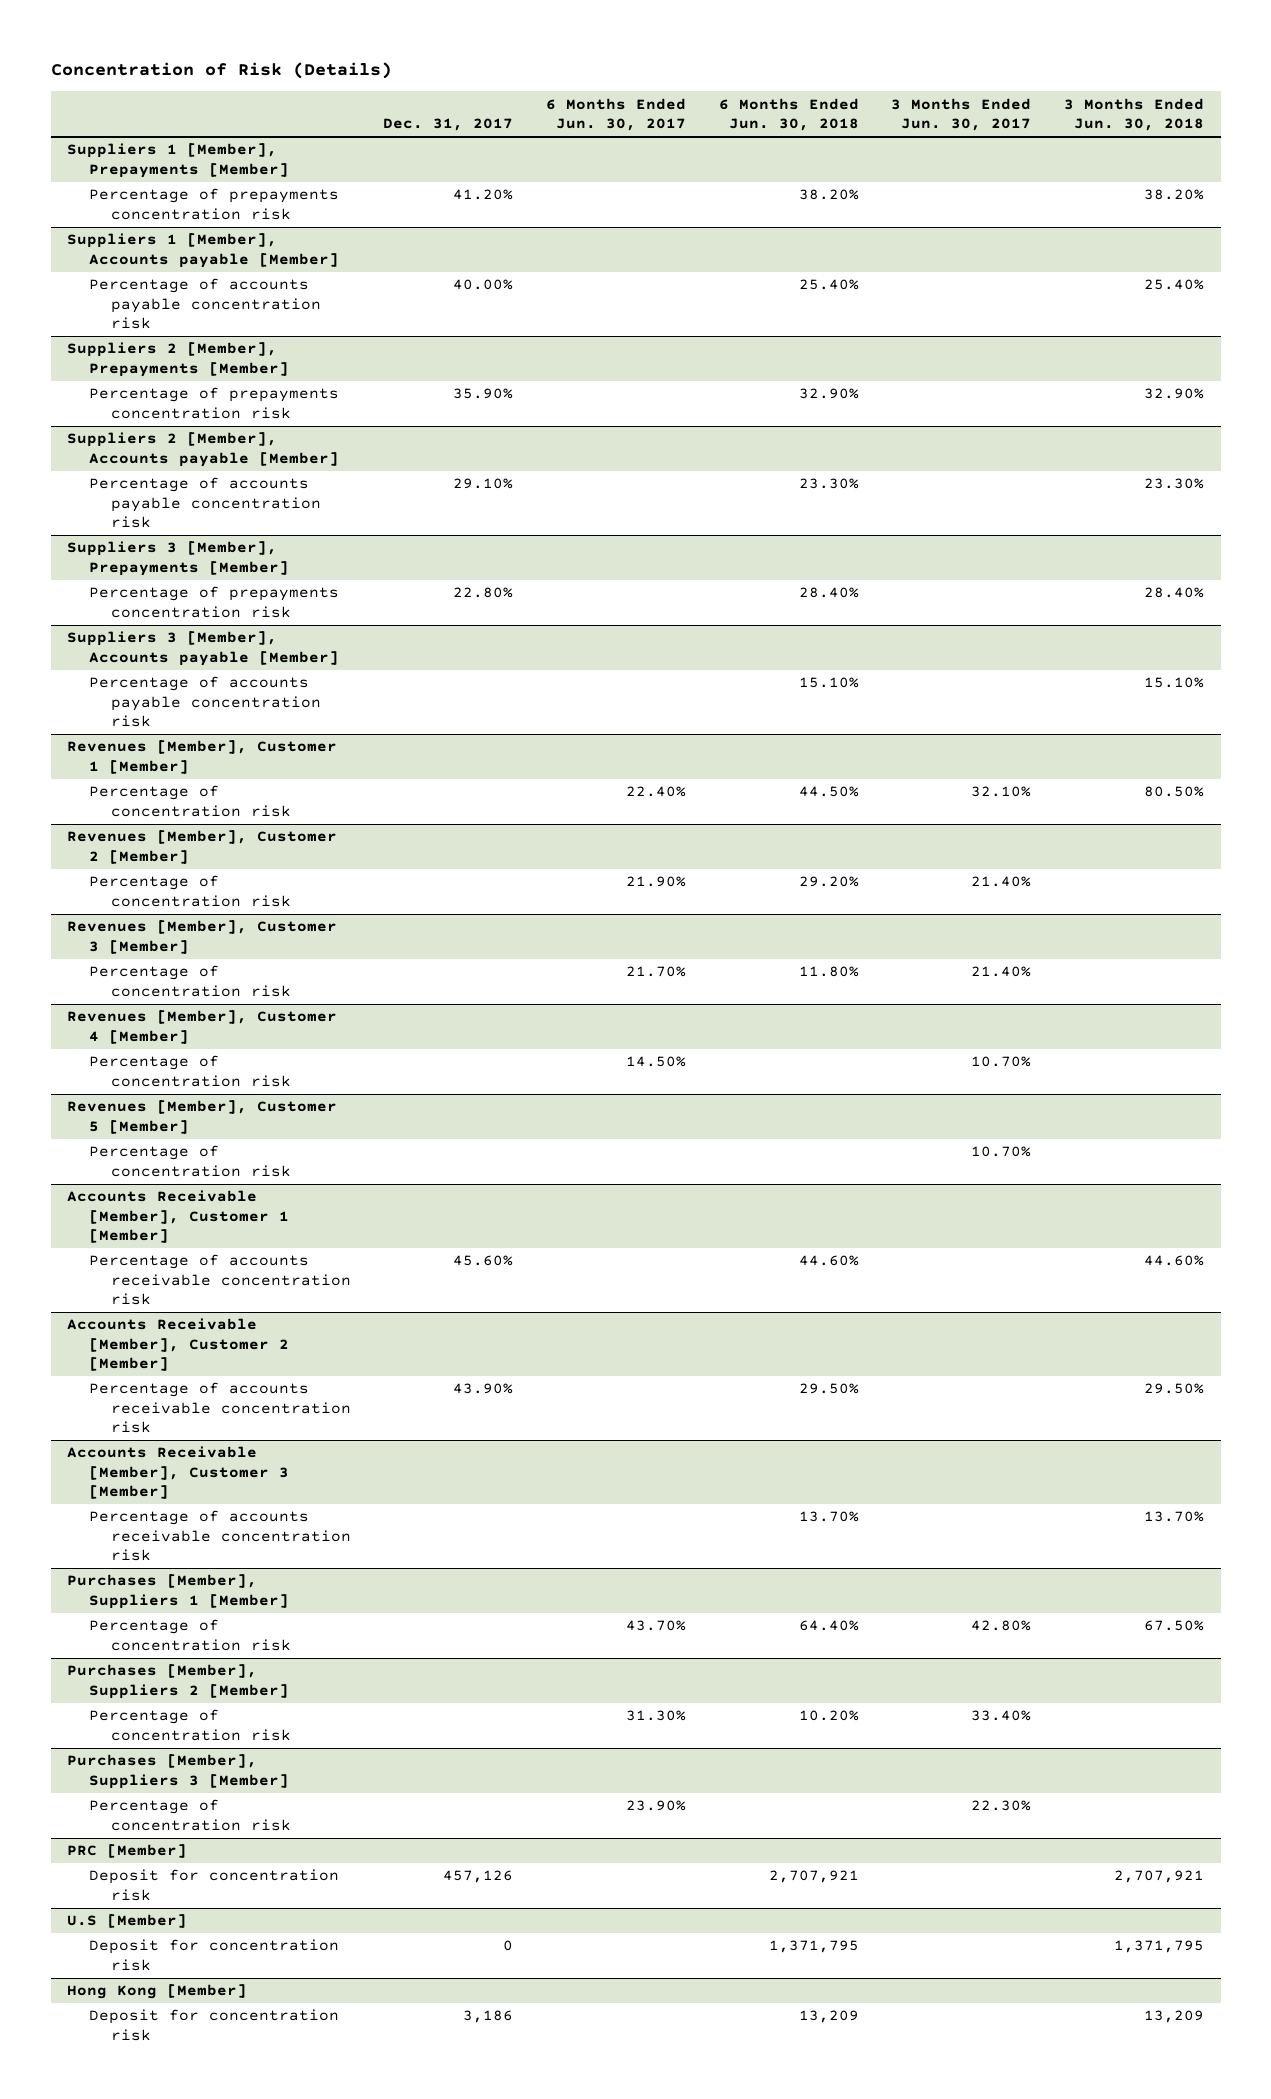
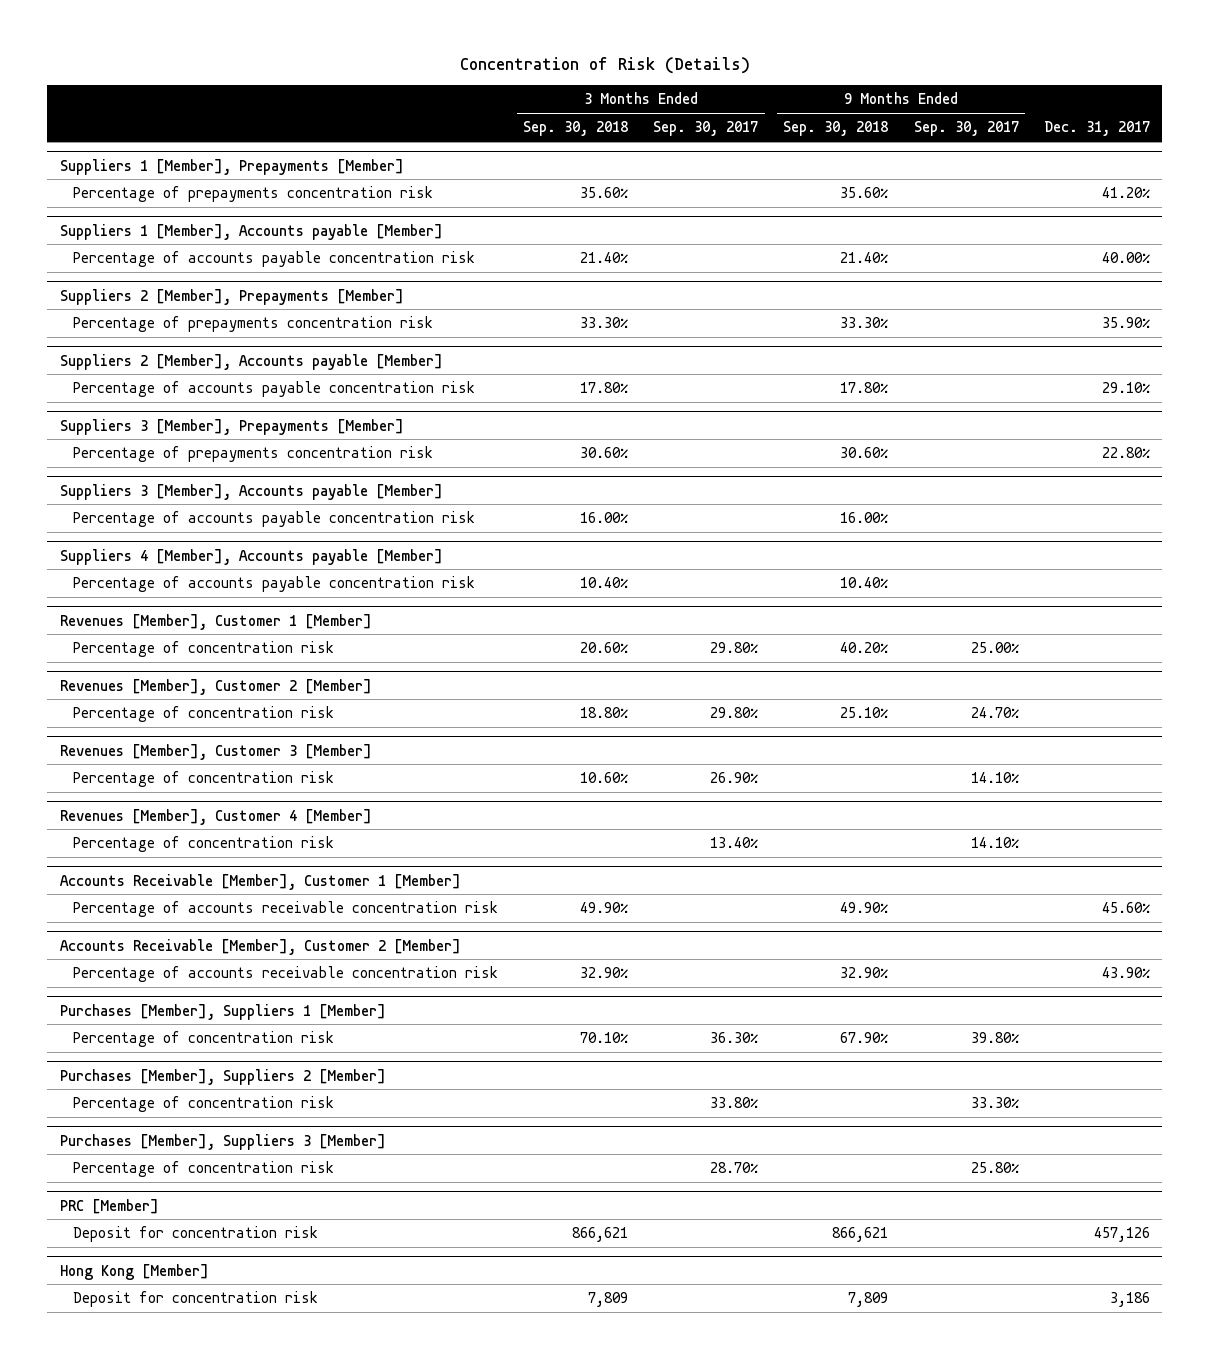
- | Dec. 31, 2017 | 6 Months Ended Jun. 30, 2017 | 6 Months Ended Jun. 30, 2018 | 3 Months Ended Jun. 30, 2017 | 3 Months Ended Jun. 30, 2018
+ | 3 Months Ended Sep. 30, 2018 | 3 Months Ended Sep. 30, 2017 | 9 Months Ended Sep. 30, 2018 | 9 Months Ended Sep. 30, 2017 | Dec. 31, 2017
+ Suppliers 4 [Member], Accounts payable [Member]
+ Percentage of accounts payable concentration risk | 10.40% | | 10.40% | |
- Revenues [Member], Customer 5 [Member]
- Percentage of concentration risk | | | | 10.70% |
- Accounts Receivable [Member], Customer 3 [Member]
- Percentage of accounts receivable concentration risk | | | 13.70% | | 13.70%
- U.S [Member]
- Deposit for concentration risk | 0 | | 1,371,795 | | 1,371,795

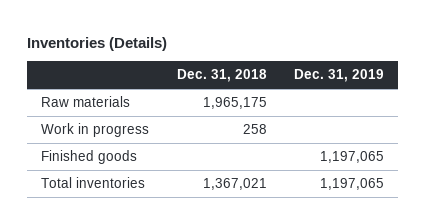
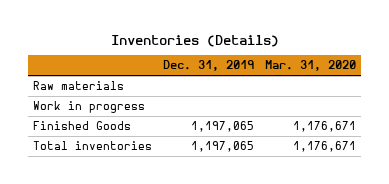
- | Dec. 31, 2018 | Dec. 31, 2019
+ | Dec. 31, 2019 | Mar. 31, 2020
- Finished goods | | 1,197,065
+ Finished Goods | 1,197,065 | 1,176,671

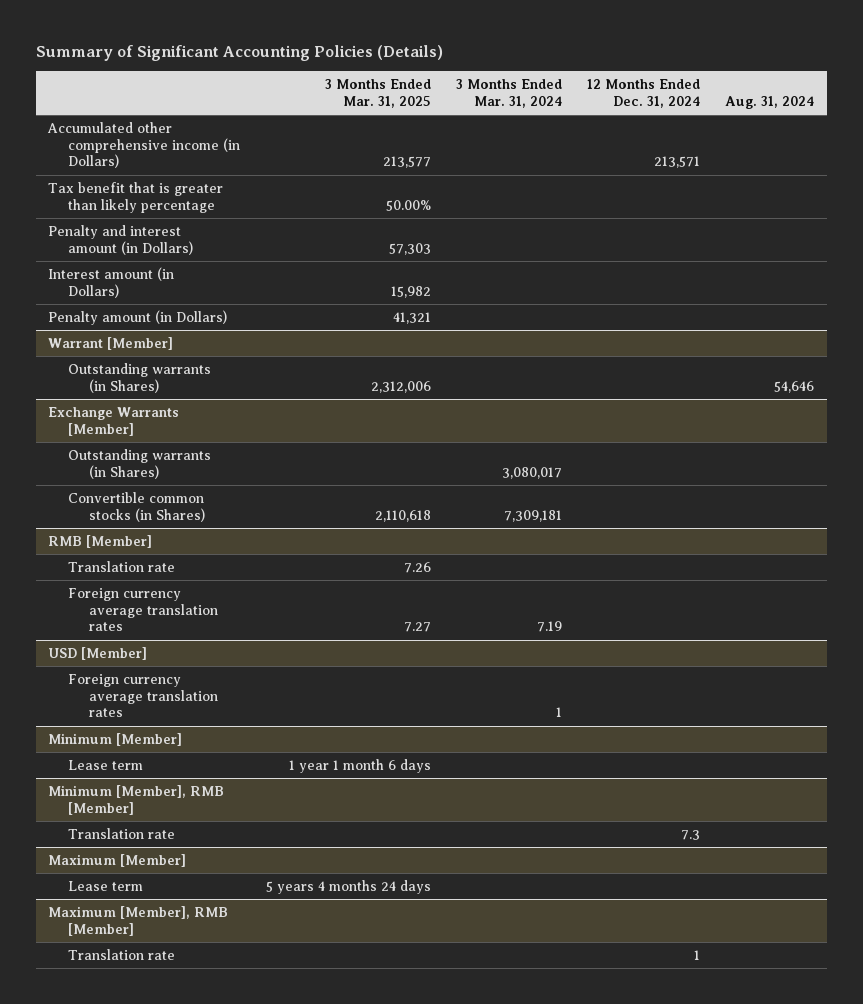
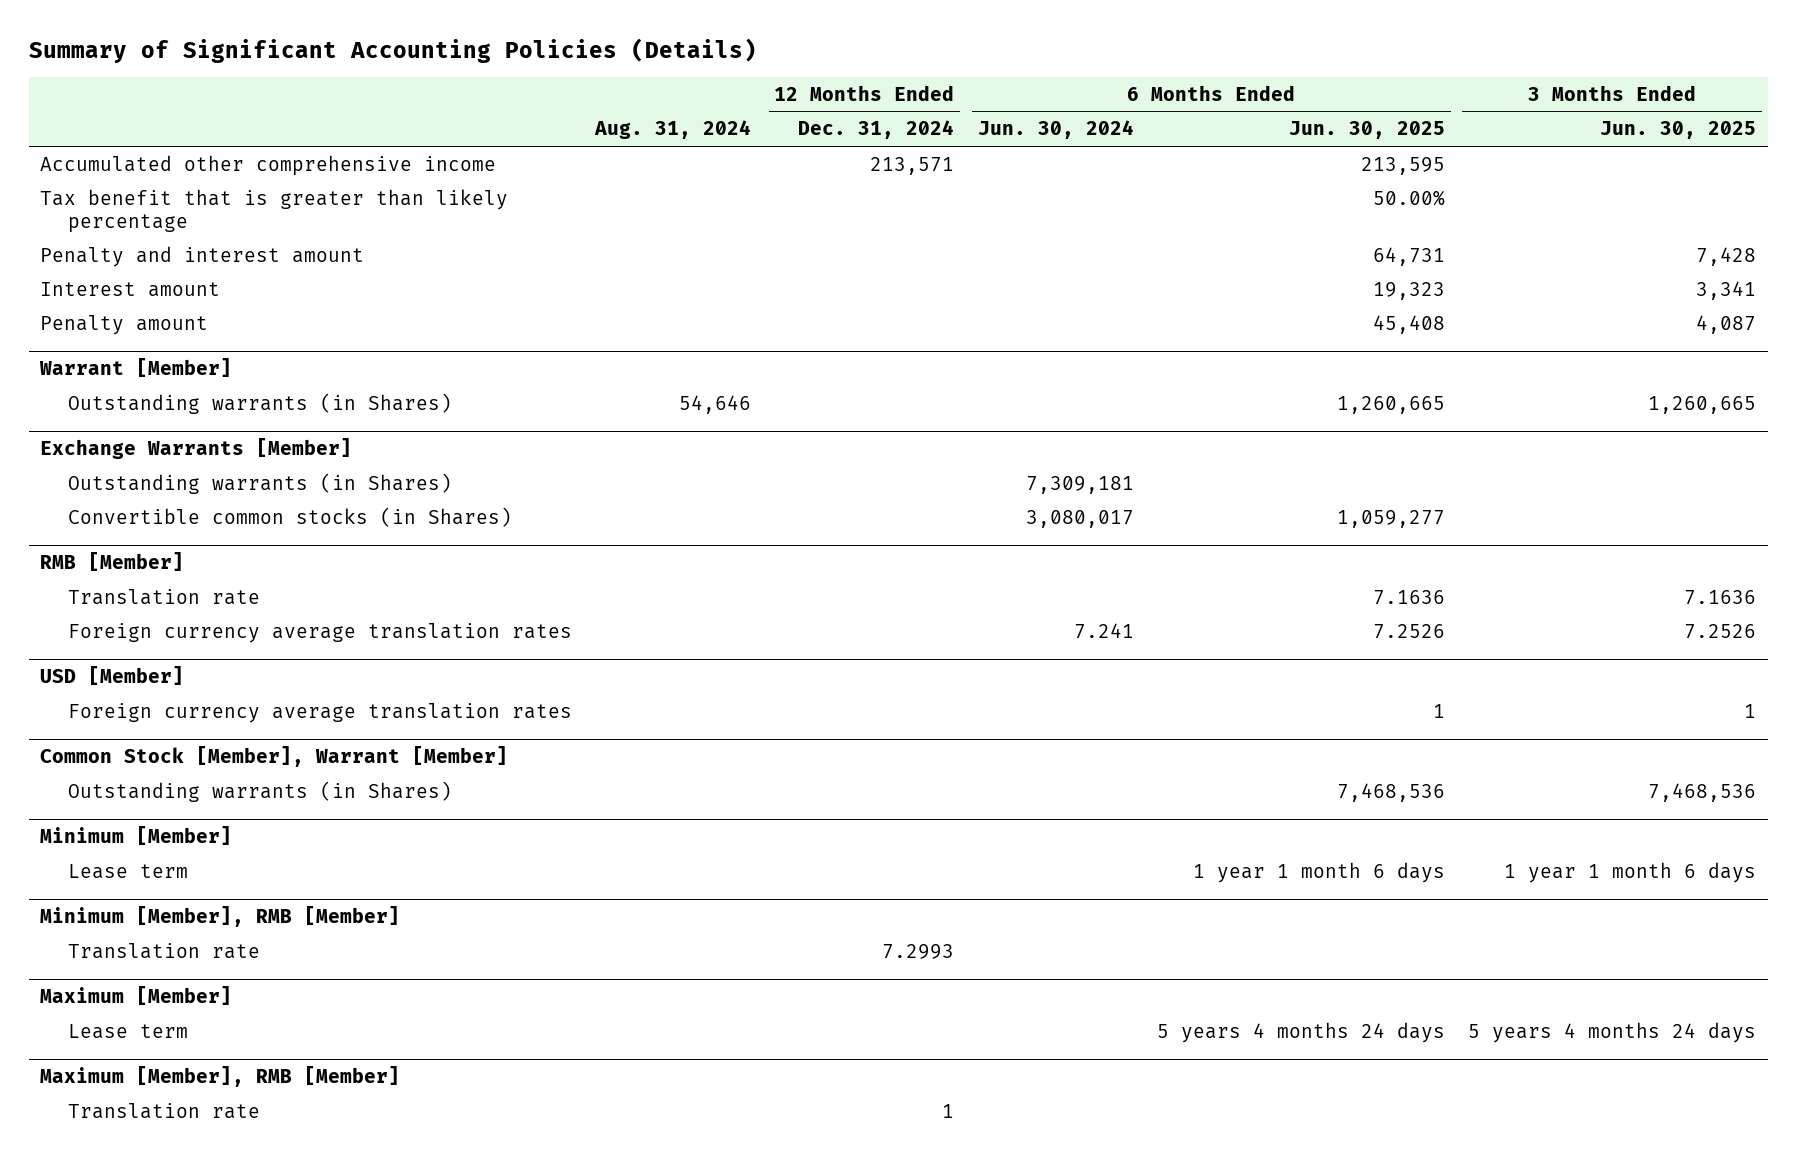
- | 3 Months Ended Mar. 31, 2025 | 3 Months Ended Mar. 31, 2024 | 12 Months Ended Dec. 31, 2024 | Aug. 31, 2024
+ | Aug. 31, 2024 | 12 Months Ended Dec. 31, 2024 | 6 Months Ended Jun. 30, 2024 | 6 Months Ended Jun. 30, 2025 | 3 Months Ended Jun. 30, 2025
- Accumulated other comprehensive income (in Dollars) | 213,577 | | 213,571 |
+ Accumulated other comprehensive income | | 213,571 | | 213,595 |
- Penalty and interest amount (in Dollars) | 57,303 | | |
- Interest amount (in Dollars) | 15,982 | | |
- Penalty amount (in Dollars) | 41,321 | | |
+ Penalty and interest amount | | | | 64,731 | 7,428
+ Interest amount | | | | 19,323 | 3,341
+ Penalty amount | | | | 45,408 | 4,087
+ Common Stock [Member], Warrant [Member]
+ Outstanding warrants (in Shares) | | | | 7,468,536 | 7,468,536
@ Minimum [Member], RMB [Member]
- Translation rate | | | 7.3 |
+ Translation rate | | 7.2993 | | |

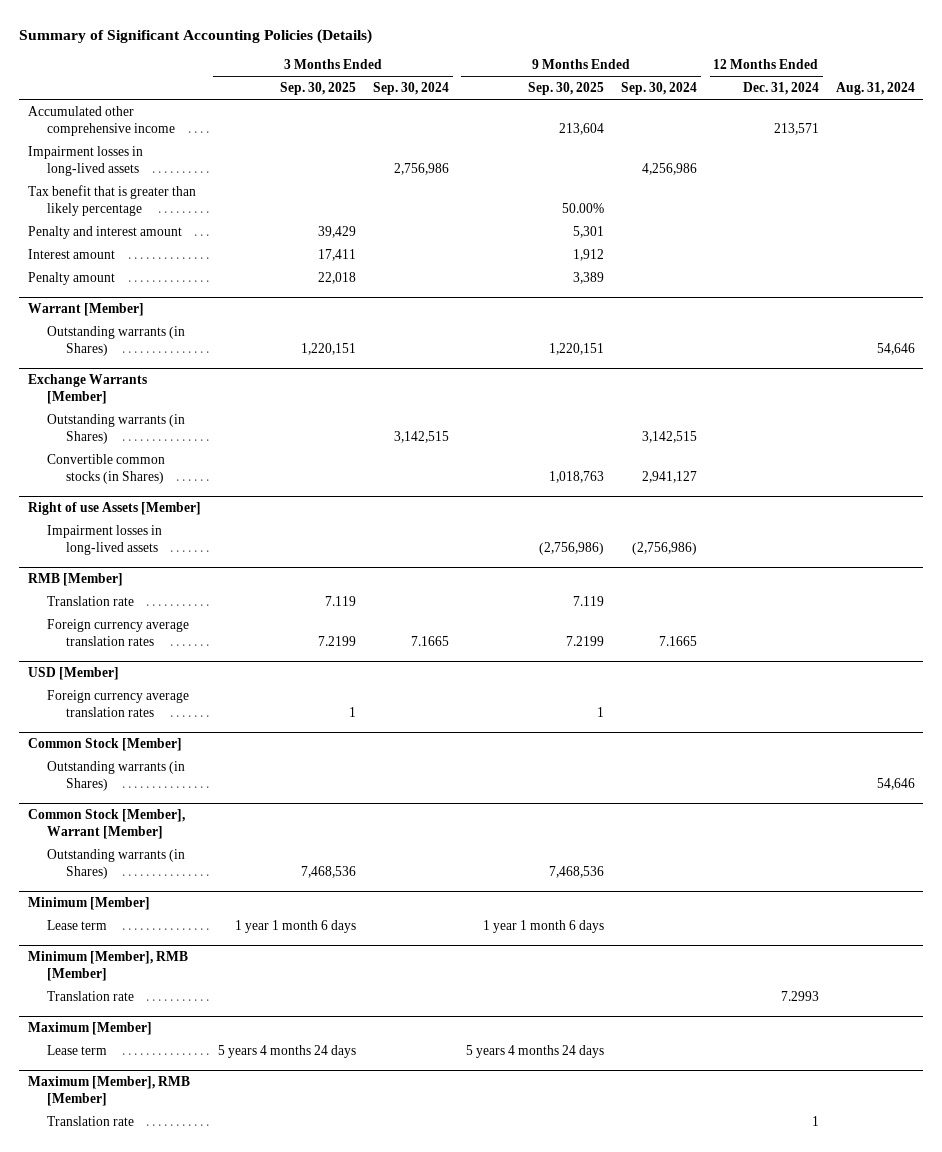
- | Aug. 31, 2024 | 12 Months Ended Dec. 31, 2024 | 6 Months Ended Jun. 30, 2024 | 6 Months Ended Jun. 30, 2025 | 3 Months Ended Jun. 30, 2025
+ | 3 Months Ended Sep. 30, 2025 | 3 Months Ended Sep. 30, 2024 | 9 Months Ended Sep. 30, 2025 | 9 Months Ended Sep. 30, 2024 | 12 Months Ended Dec. 31, 2024 | Aug. 31, 2024
+ Impairment losses in long-lived assets | | 2,756,986 | | 4,256,986 | |
+ Right of use Assets [Member]
+ Impairment losses in long-lived assets | | | (2,756,986) | (2,756,986) | |
+ Common Stock [Member]
+ Outstanding warrants (in Shares) | | | | | | 54,646

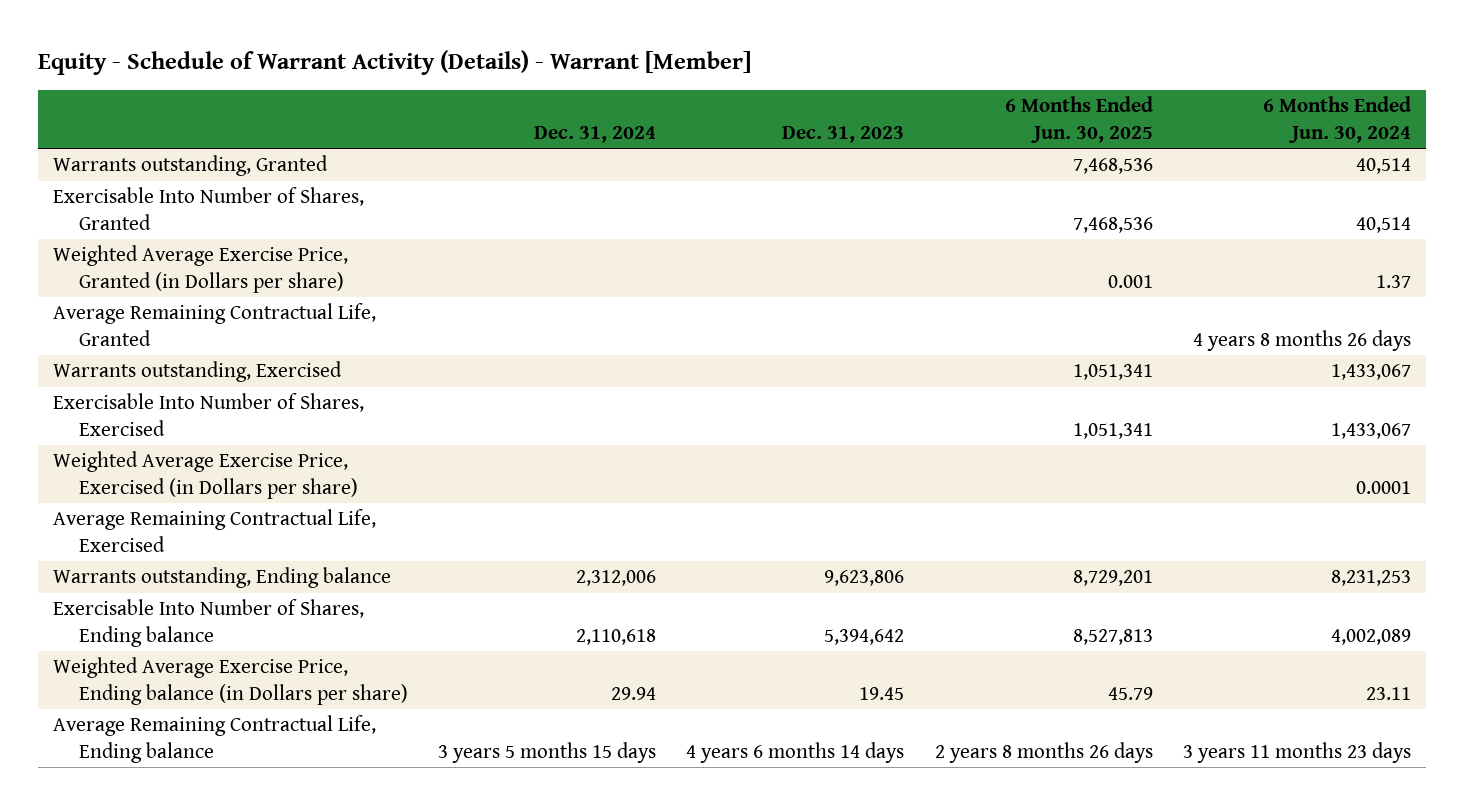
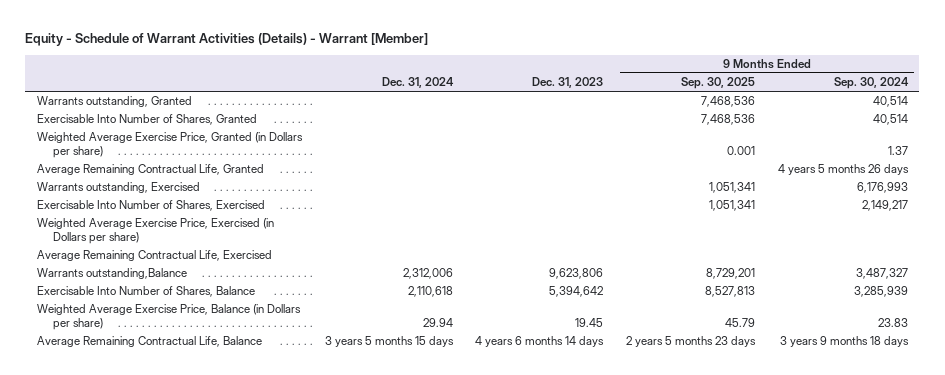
- Equity - Schedule of Warrant Activity (Details) - Warrant [Member]
+ Equity - Schedule of Warrant Activities (Details) - Warrant [Member]
- | Dec. 31, 2024 | Dec. 31, 2023 | 6 Months Ended Jun. 30, 2025 | 6 Months Ended Jun. 30, 2024
+ | Dec. 31, 2024 | Dec. 31, 2023 | 9 Months Ended Sep. 30, 2025 | 9 Months Ended Sep. 30, 2024
- Warrants outstanding, Ending balance | 2,312,006 | 9,623,806 | 8,729,201 | 8,231,253
- Exercisable Into Number of Shares, Ending balance | 2,110,618 | 5,394,642 | 8,527,813 | 4,002,089
- Weighted Average Exercise Price, Ending balance (in Dollars per share) | 29.94 | 19.45 | 45.79 | 23.11
- Average Remaining Contractual Life, Ending balance | 3 years 5 months 15 days | 4 years 6 months 14 days | 2 years 8 months 26 days | 3 years 11 months 23 days
+ Warrants outstanding,Balance | 2,312,006 | 9,623,806 | 8,729,201 | 3,487,327
+ Exercisable Into Number of Shares, Balance | 2,110,618 | 5,394,642 | 8,527,813 | 3,285,939
+ Weighted Average Exercise Price, Balance (in Dollars per share) | 29.94 | 19.45 | 45.79 | 23.83
+ Average Remaining Contractual Life, Balance | 3 years 5 months 15 days | 4 years 6 months 14 days | 2 years 5 months 23 days | 3 years 9 months 18 days

